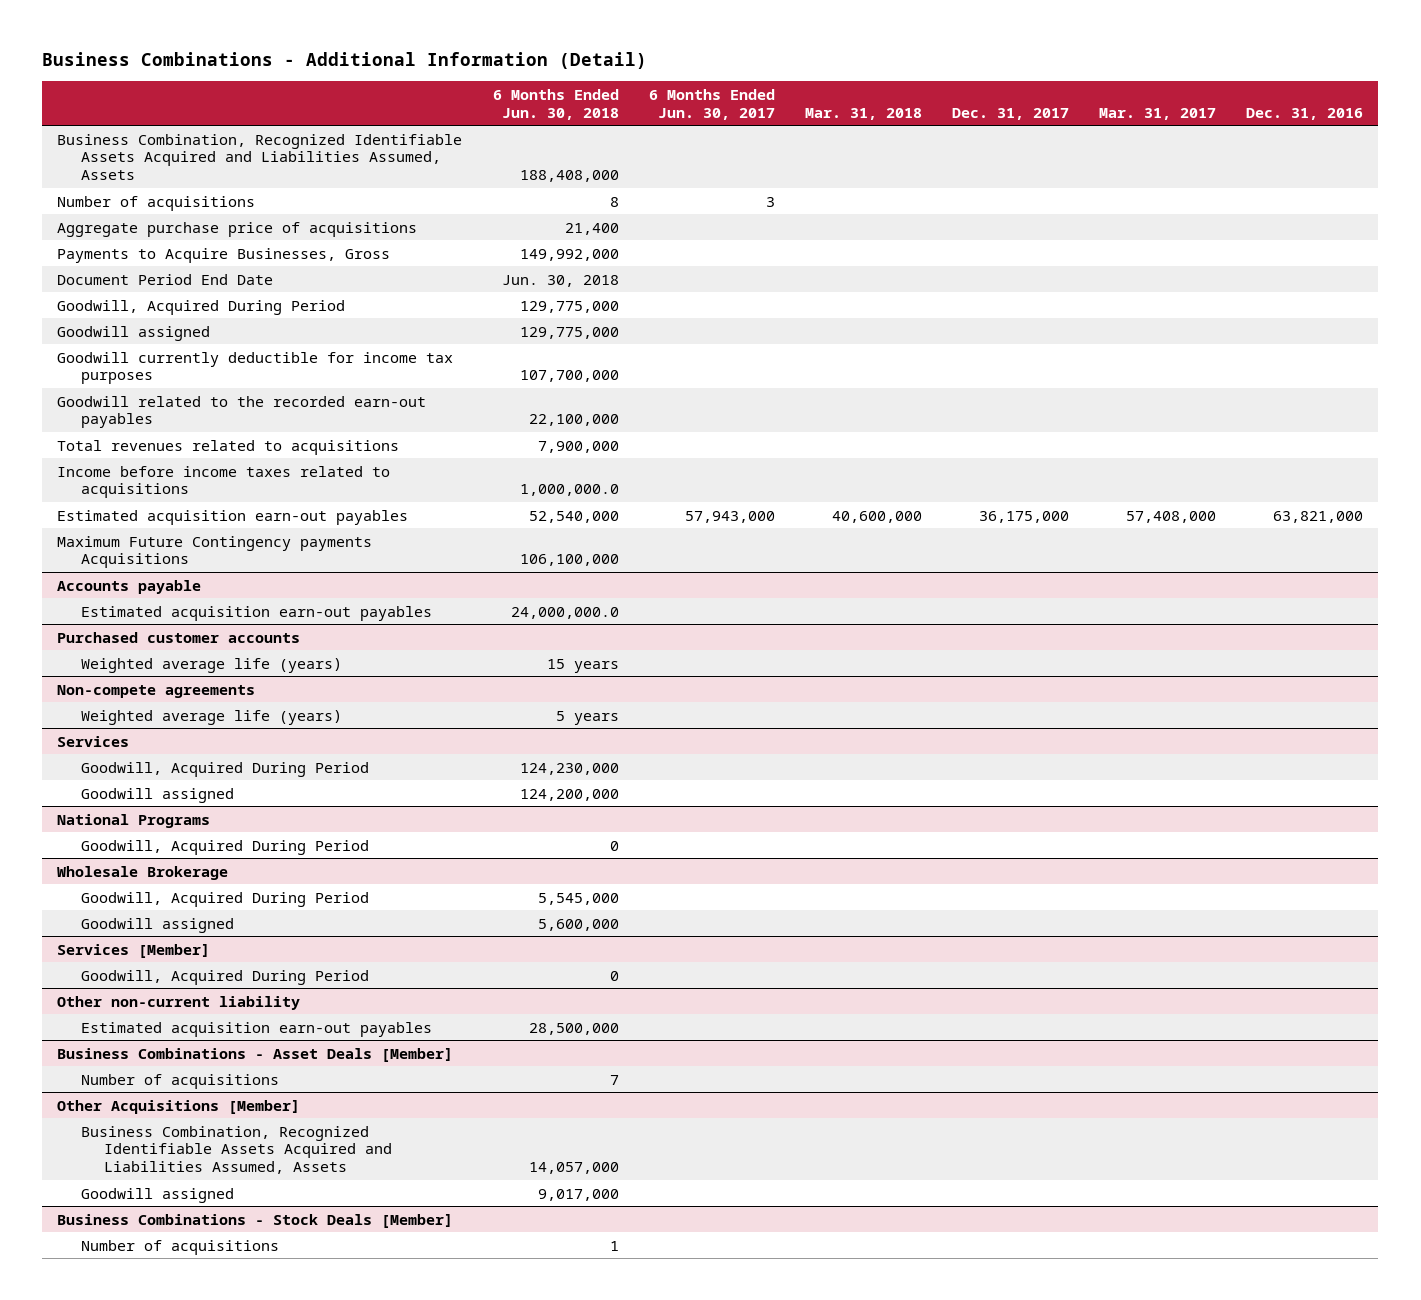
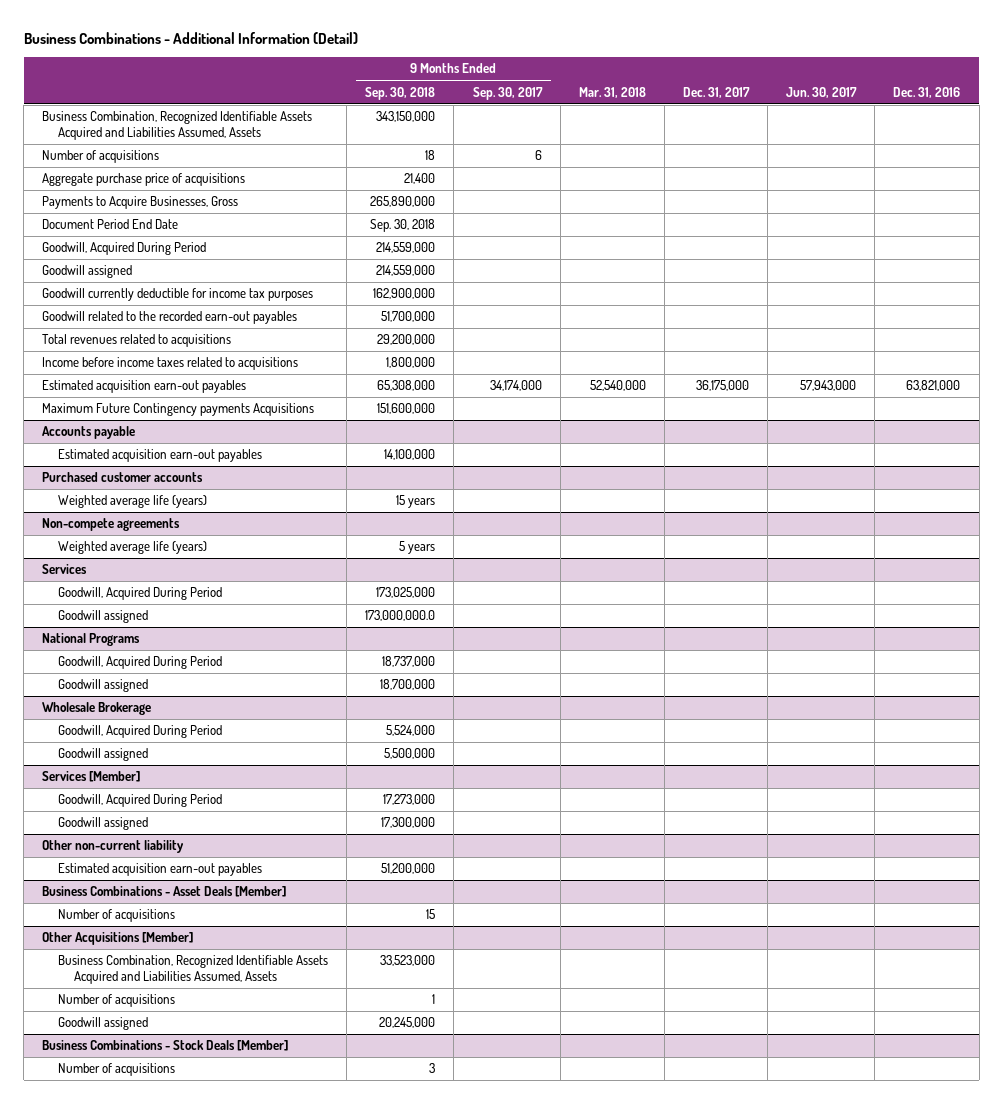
- | 6 Months Ended Jun. 30, 2018 | 6 Months Ended Jun. 30, 2017 | Mar. 31, 2018 | Dec. 31, 2017 | Mar. 31, 2017 | Dec. 31, 2016
+ | 9 Months Ended Sep. 30, 2018 | 9 Months Ended Sep. 30, 2017 | Mar. 31, 2018 | Dec. 31, 2017 | Jun. 30, 2017 | Dec. 31, 2016
- Estimated acquisition earn-out payables | 52,540,000 | 57,943,000 | 40,600,000 | 36,175,000 | 57,408,000 | 63,821,000
+ Estimated acquisition earn-out payables | 65,308,000 | 34,174,000 | 52,540,000 | 36,175,000 | 57,943,000 | 63,821,000
@ National Programs
+ Goodwill assigned | 18,700,000 | | | | |
@ Services [Member]
+ Goodwill assigned | 17,300,000 | | | | |
@ Other Acquisitions [Member]
+ Number of acquisitions | 1 | | | | |

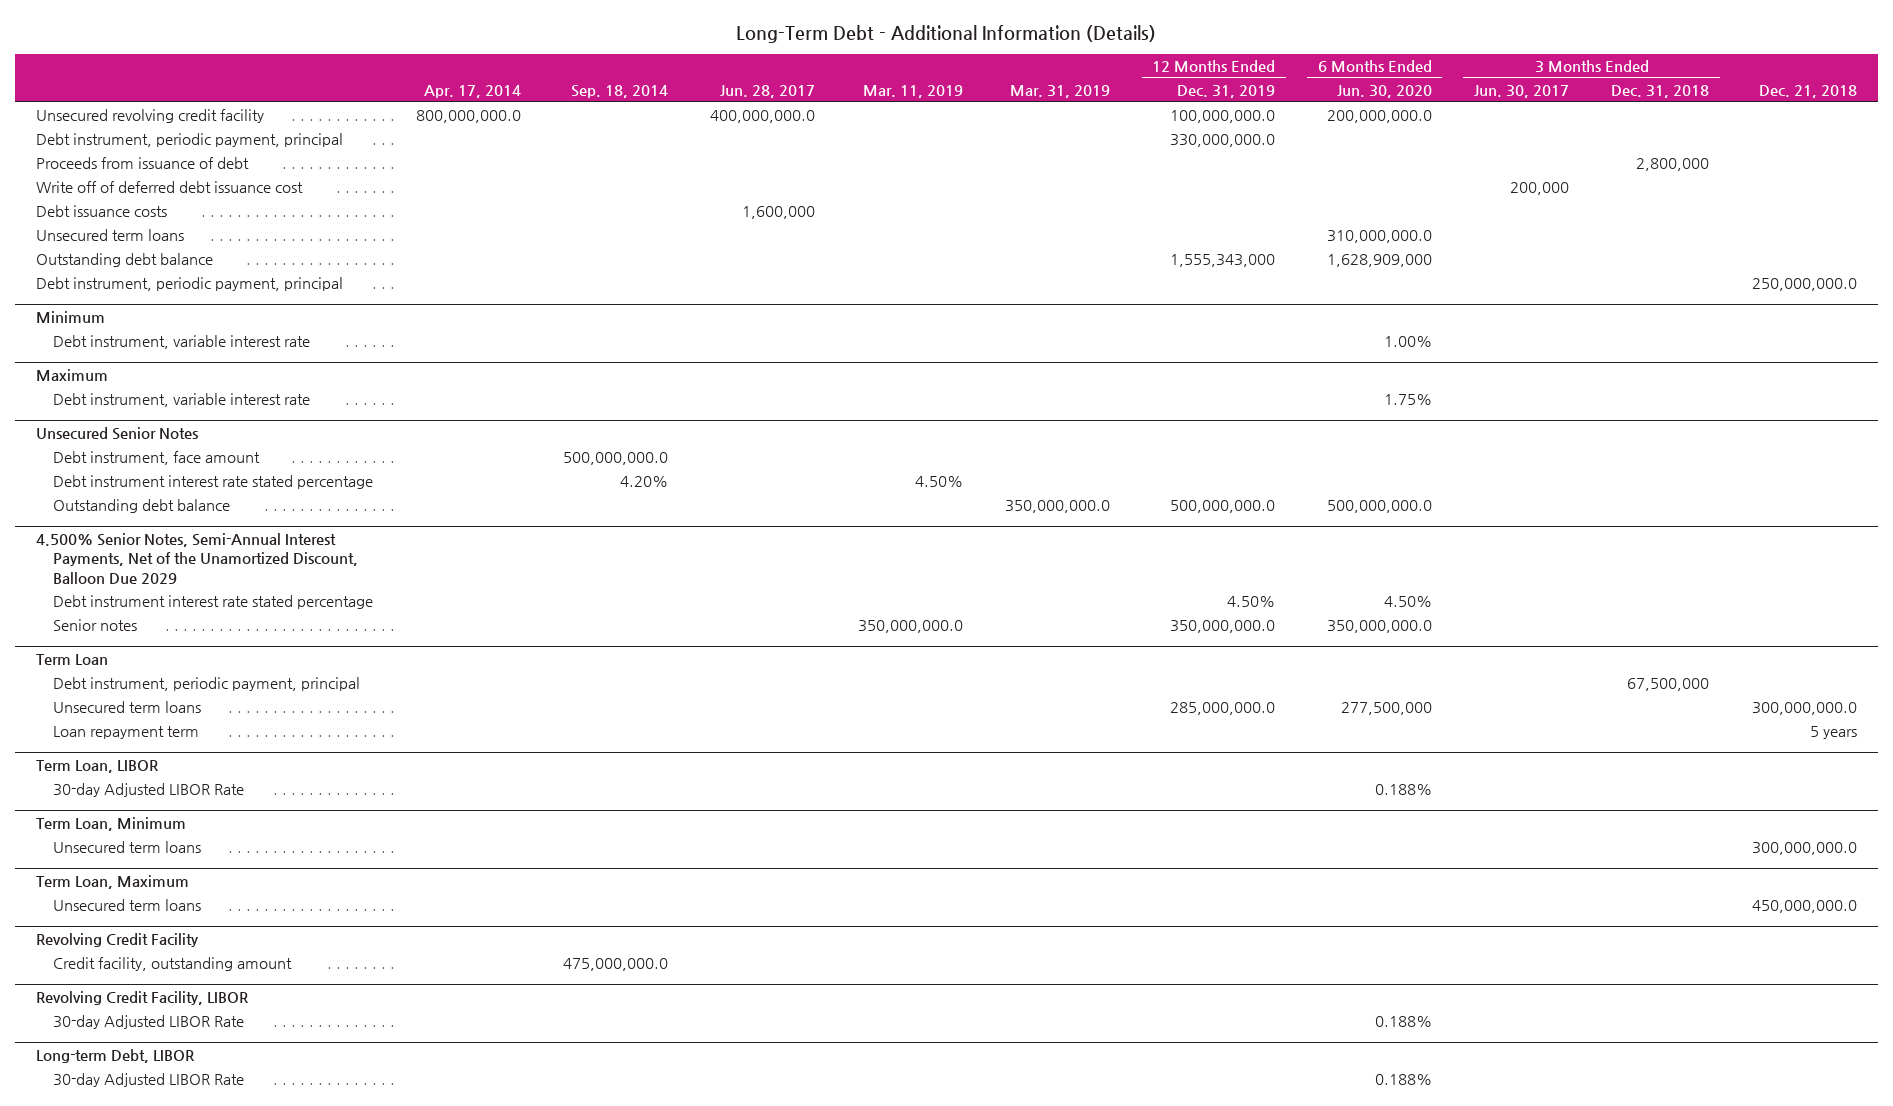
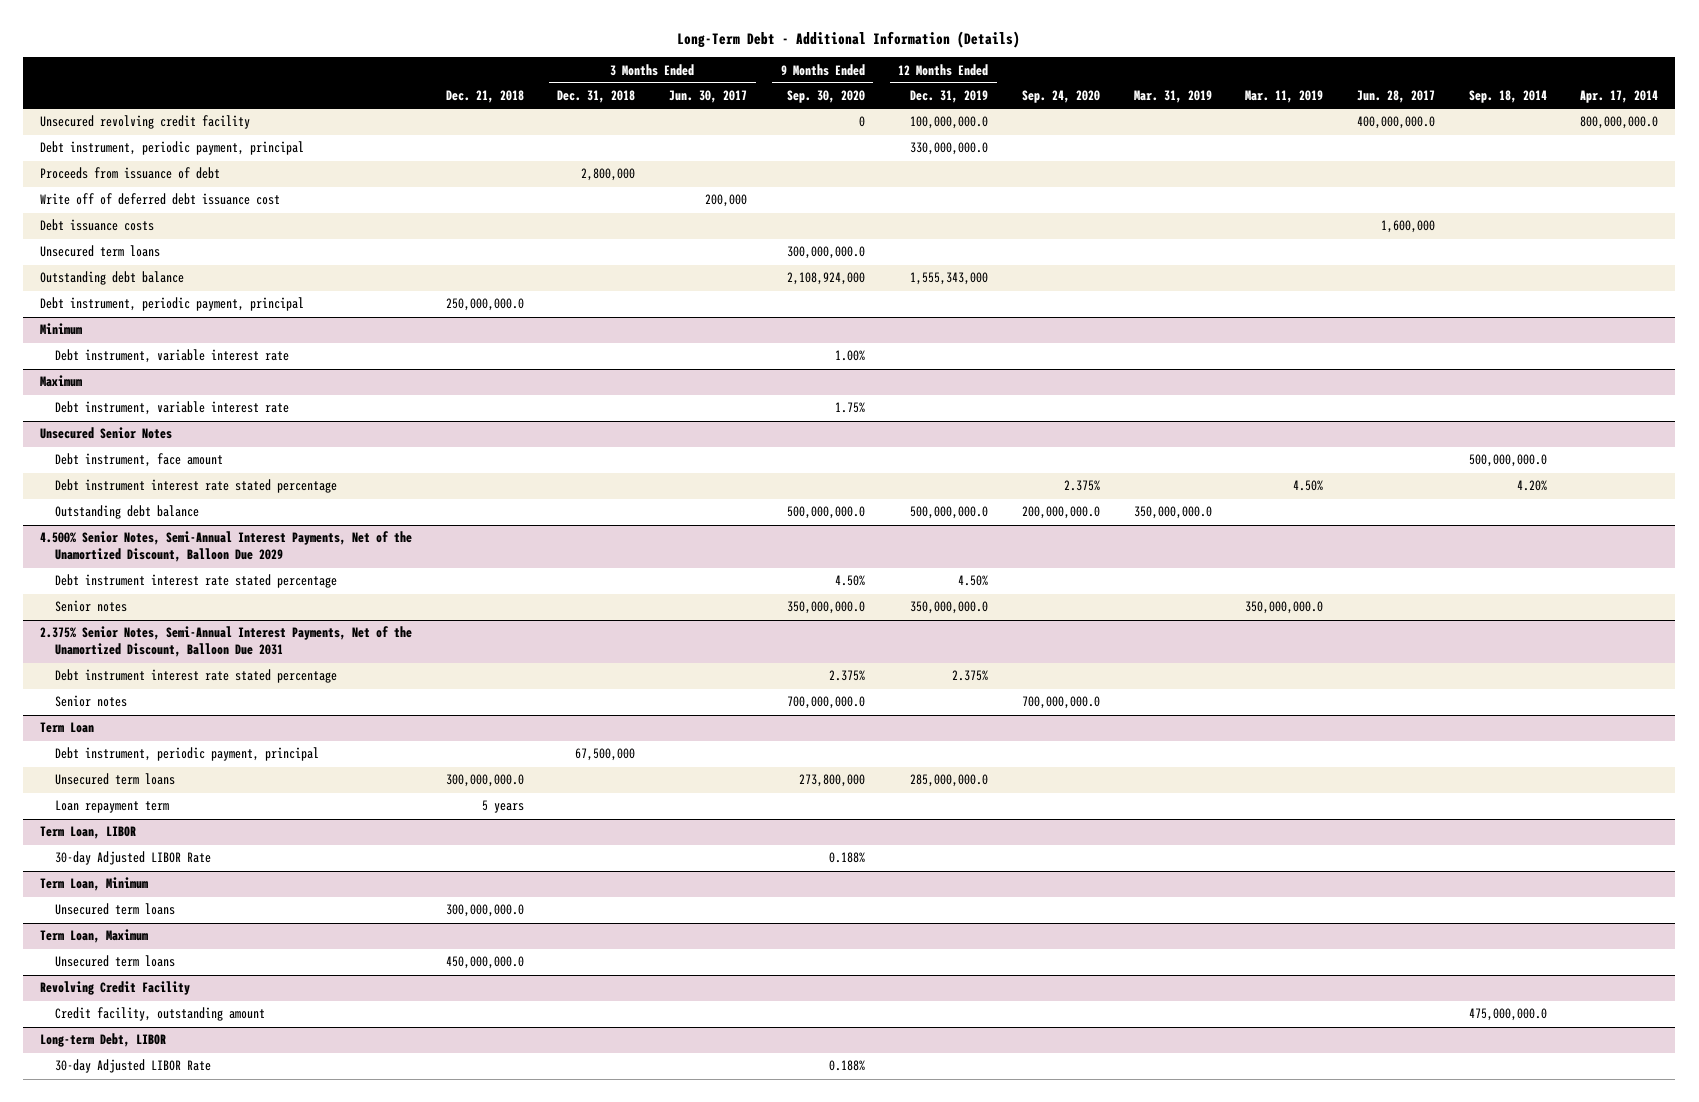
- | Apr. 17, 2014 | Sep. 18, 2014 | Jun. 28, 2017 | Mar. 11, 2019 | Mar. 31, 2019 | 12 Months Ended Dec. 31, 2019 | 6 Months Ended Jun. 30, 2020 | 3 Months Ended Jun. 30, 2017 | 3 Months Ended Dec. 31, 2018 | Dec. 21, 2018
+ | Dec. 21, 2018 | 3 Months Ended Dec. 31, 2018 | 3 Months Ended Jun. 30, 2017 | 9 Months Ended Sep. 30, 2020 | 12 Months Ended Dec. 31, 2019 | Sep. 24, 2020 | Mar. 31, 2019 | Mar. 11, 2019 | Jun. 28, 2017 | Sep. 18, 2014 | Apr. 17, 2014
+ 2.375% Senior Notes, Semi-Annual Interest Payments, Net of the Unamortized Discount, Balloon Due 2031
+ Debt instrument interest rate stated percentage | | | | 2.375% | 2.375% | | | | | |
+ Senior notes | | | | 700,000,000.0 | | 700,000,000.0 | | | | |
- Revolving Credit Facility, LIBOR
- 30-day Adjusted LIBOR Rate | | | | | | | 0.188% | | |

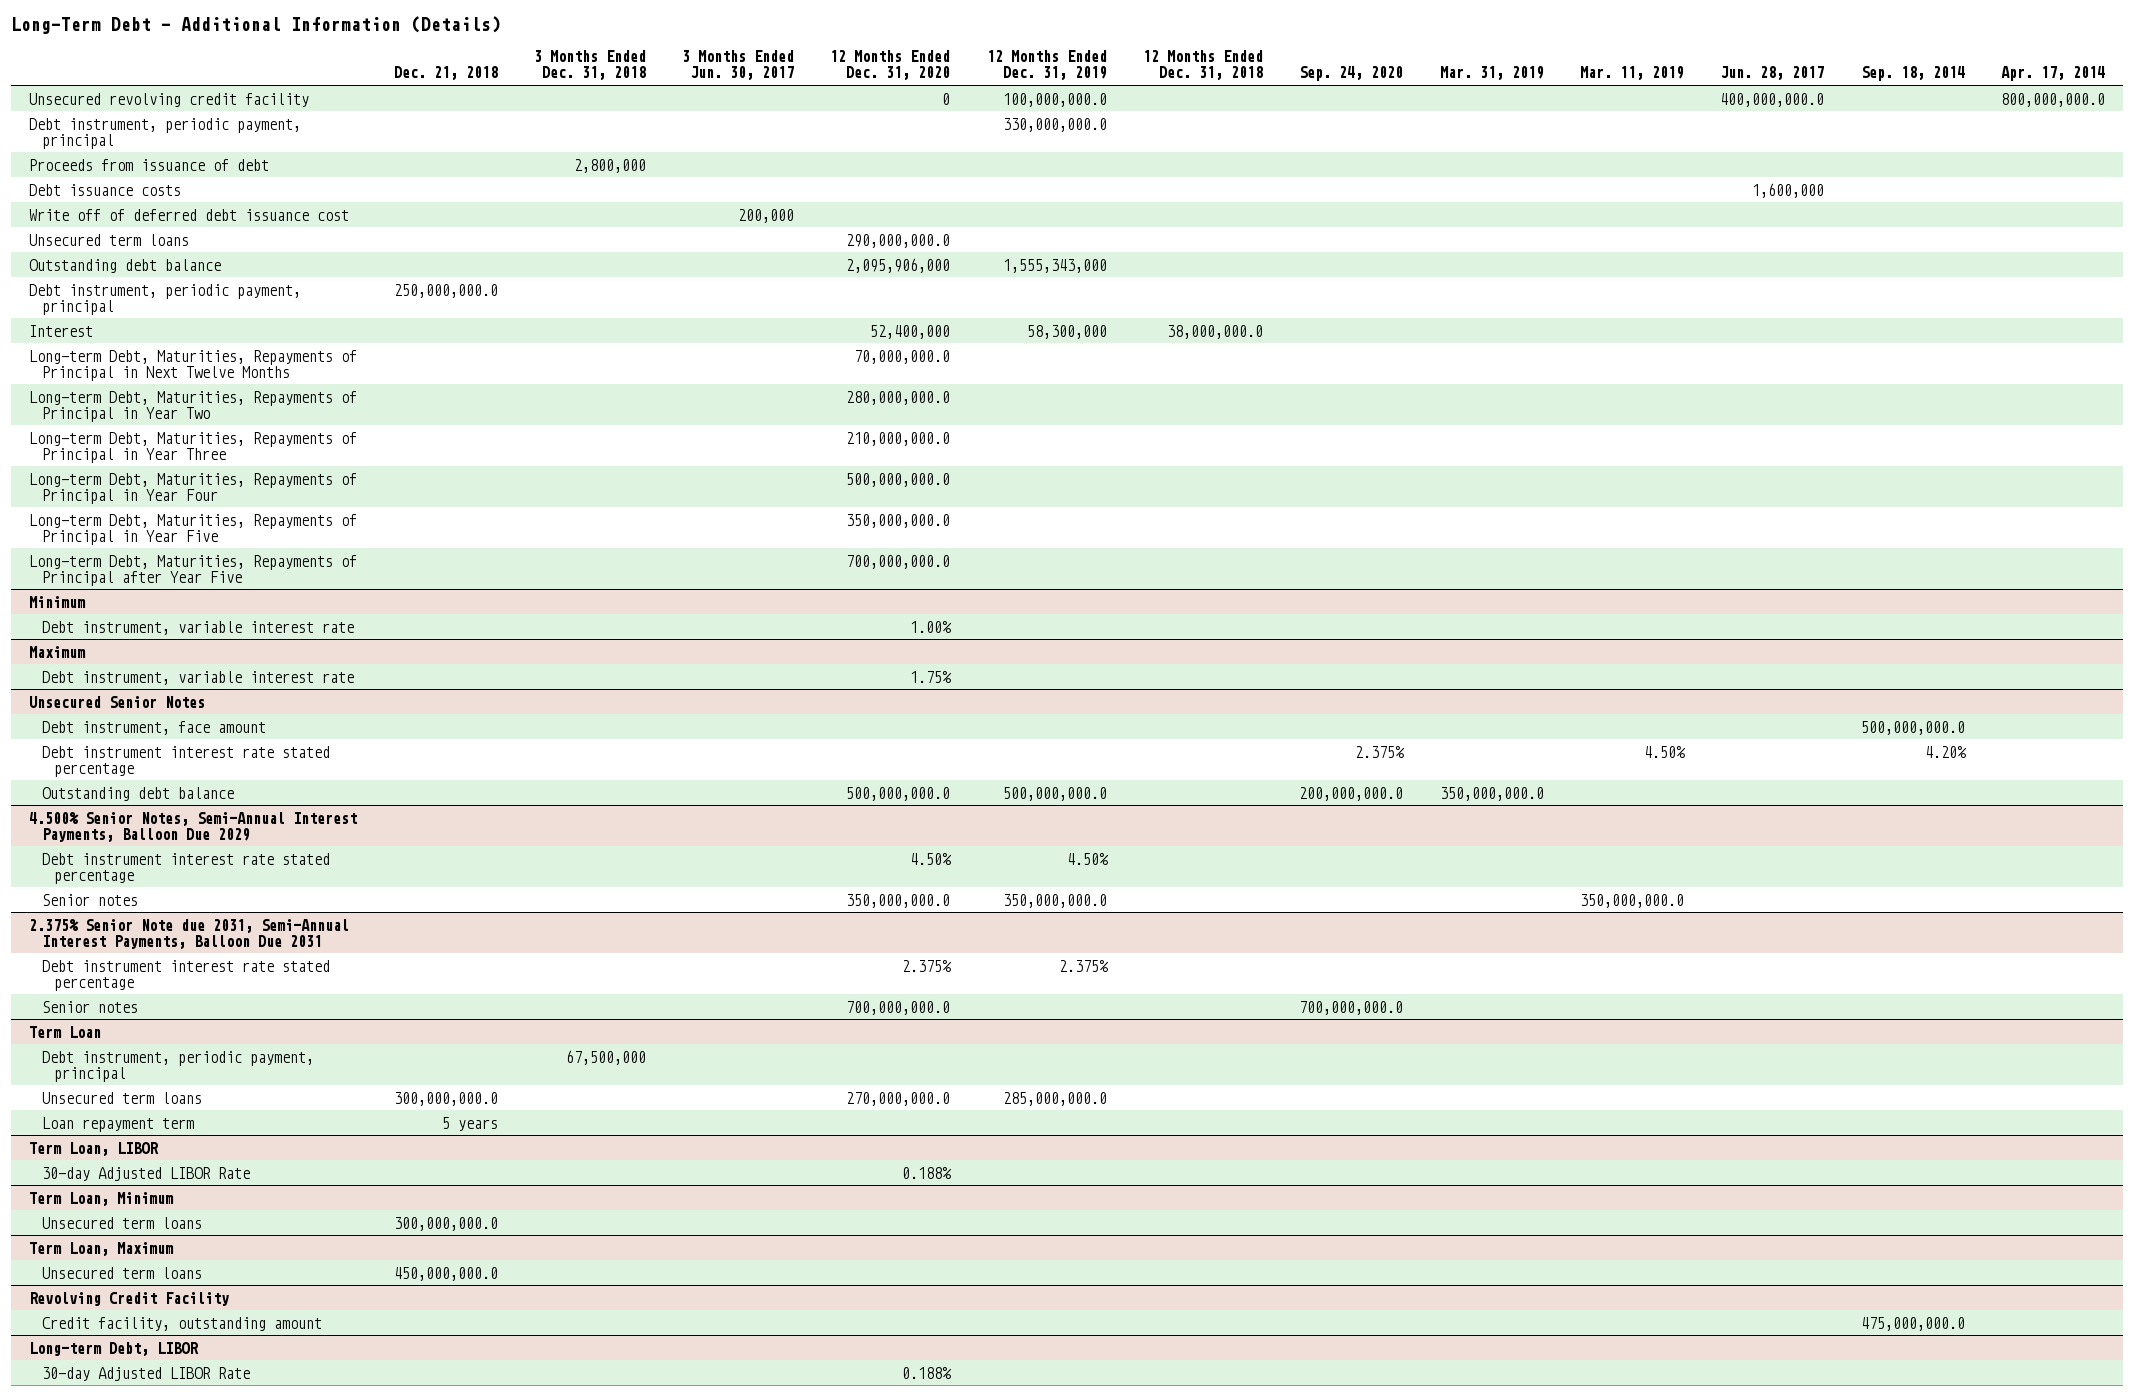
- | Dec. 21, 2018 | 3 Months Ended Dec. 31, 2018 | 3 Months Ended Jun. 30, 2017 | 9 Months Ended Sep. 30, 2020 | 12 Months Ended Dec. 31, 2019 | Sep. 24, 2020 | Mar. 31, 2019 | Mar. 11, 2019 | Jun. 28, 2017 | Sep. 18, 2014 | Apr. 17, 2014
+ | Dec. 21, 2018 | 3 Months Ended Dec. 31, 2018 | 3 Months Ended Jun. 30, 2017 | 12 Months Ended Dec. 31, 2020 | 12 Months Ended Dec. 31, 2019 | 12 Months Ended Dec. 31, 2018 | Sep. 24, 2020 | Mar. 31, 2019 | Mar. 11, 2019 | Jun. 28, 2017 | Sep. 18, 2014 | Apr. 17, 2014
moved down: Write off of deferred debt issuance cost | | | 200,000 | | | | | | | | |
+ Interest | | | | 52,400,000 | 58,300,000 | 38,000,000.0 | | | | | |
+ Long-term Debt, Maturities, Repayments of Principal in Next Twelve Months | | | | 70,000,000.0 | | | | | | | |
+ Long-term Debt, Maturities, Repayments of Principal in Year Two | | | | 280,000,000.0 | | | | | | | |
+ Long-term Debt, Maturities, Repayments of Principal in Year Three | | | | 210,000,000.0 | | | | | | | |
+ Long-term Debt, Maturities, Repayments of Principal in Year Four | | | | 500,000,000.0 | | | | | | | |
+ Long-term Debt, Maturities, Repayments of Principal in Year Five | | | | 350,000,000.0 | | | | | | | |
+ Long-term Debt, Maturities, Repayments of Principal after Year Five | | | | 700,000,000.0 | | | | | | | |
- 4.500% Senior Notes, Semi-Annual Interest Payments, Net of the Unamortized Discount, Balloon Due 2029
+ 4.500% Senior Notes, Semi-Annual Interest Payments, Balloon Due 2029
- 2.375% Senior Notes, Semi-Annual Interest Payments, Net of the Unamortized Discount, Balloon Due 2031
+ 2.375% Senior Note due 2031, Semi-Annual Interest Payments, Balloon Due 2031

